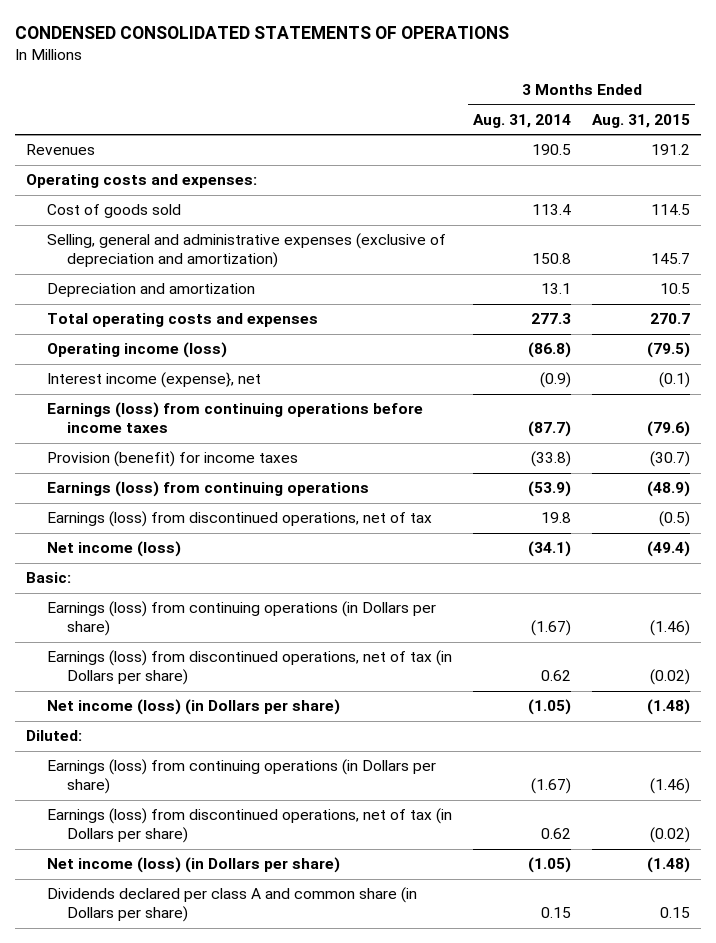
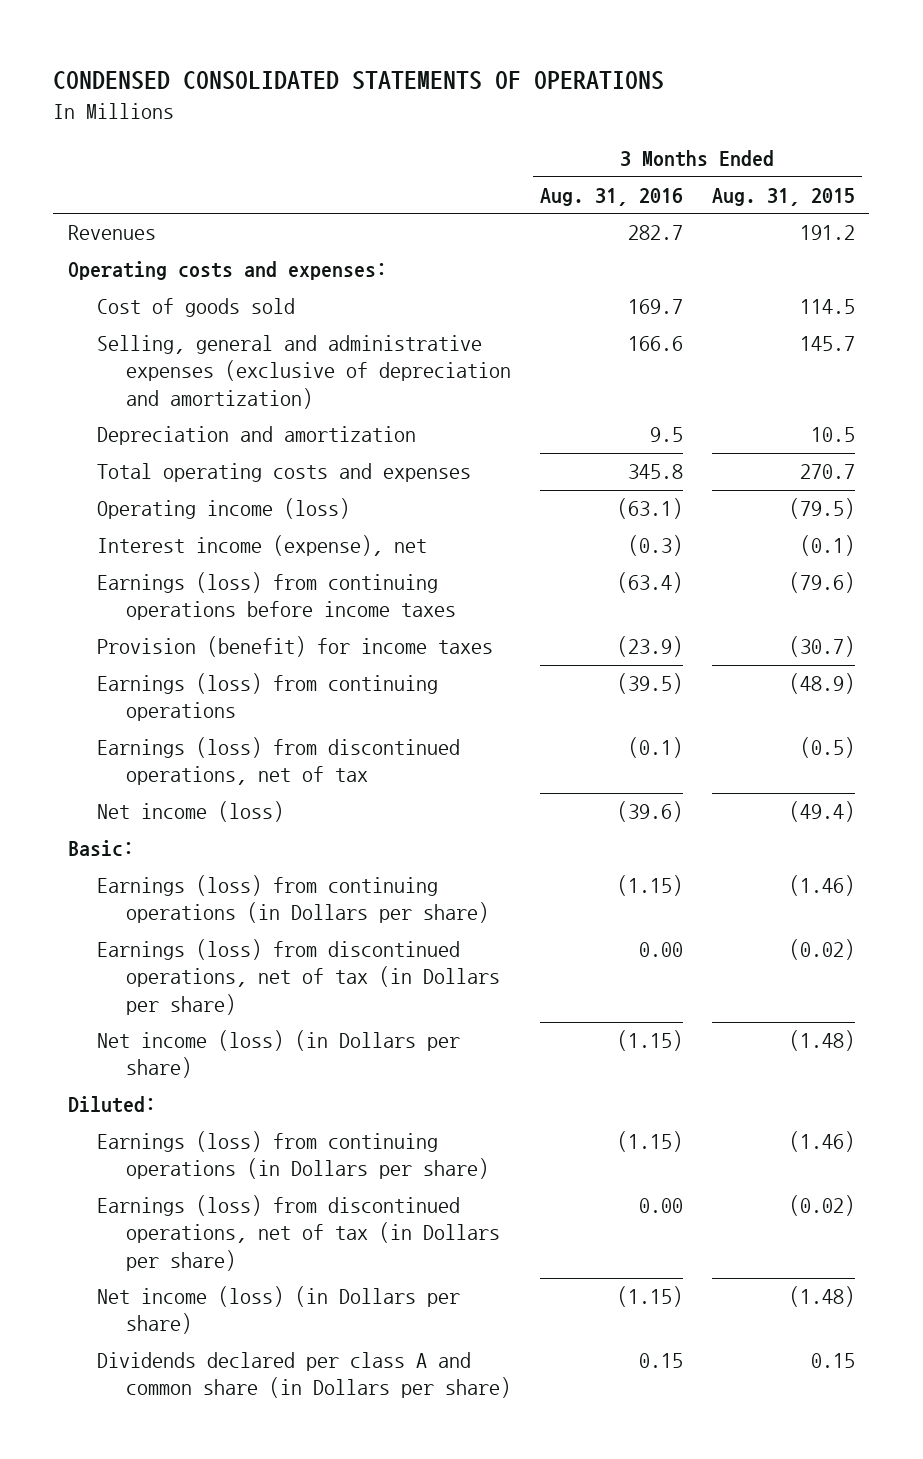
- | 3 Months Ended Aug. 31, 2014 | 3 Months Ended Aug. 31, 2015
+ | 3 Months Ended Aug. 31, 2016 | 3 Months Ended Aug. 31, 2015
- Interest income (expense}, net | (0.9) | (0.1)
+ Interest income (expense), net | (0.3) | (0.1)

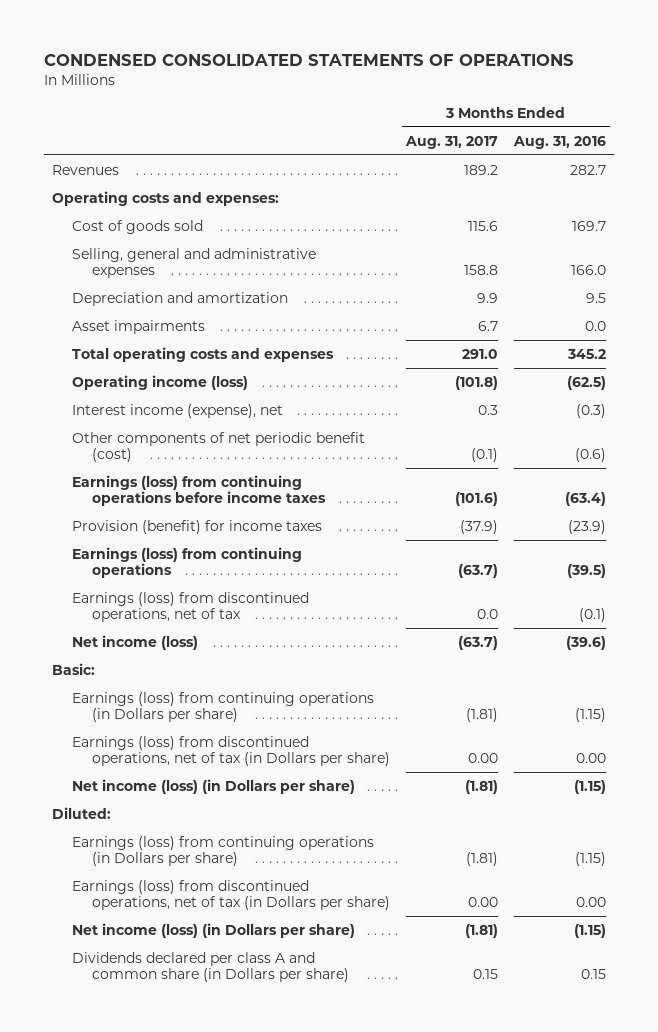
- | 3 Months Ended Aug. 31, 2016 | 3 Months Ended Aug. 31, 2015
+ | 3 Months Ended Aug. 31, 2017 | 3 Months Ended Aug. 31, 2016
- Selling, general and administrative expenses (exclusive of depreciation and amortization) | 166.6 | 145.7
+ Selling, general and administrative expenses | 158.8 | 166.0
- Total operating costs and expenses | 345.8 | 270.7
- Operating income (loss) | (63.1) | (79.5)
+ Asset impairments | 6.7 | 0.0
+ Total operating costs and expenses | 291.0 | 345.2
+ Operating income (loss) | (101.8) | (62.5)
+ Other components of net periodic benefit (cost) | (0.1) | (0.6)

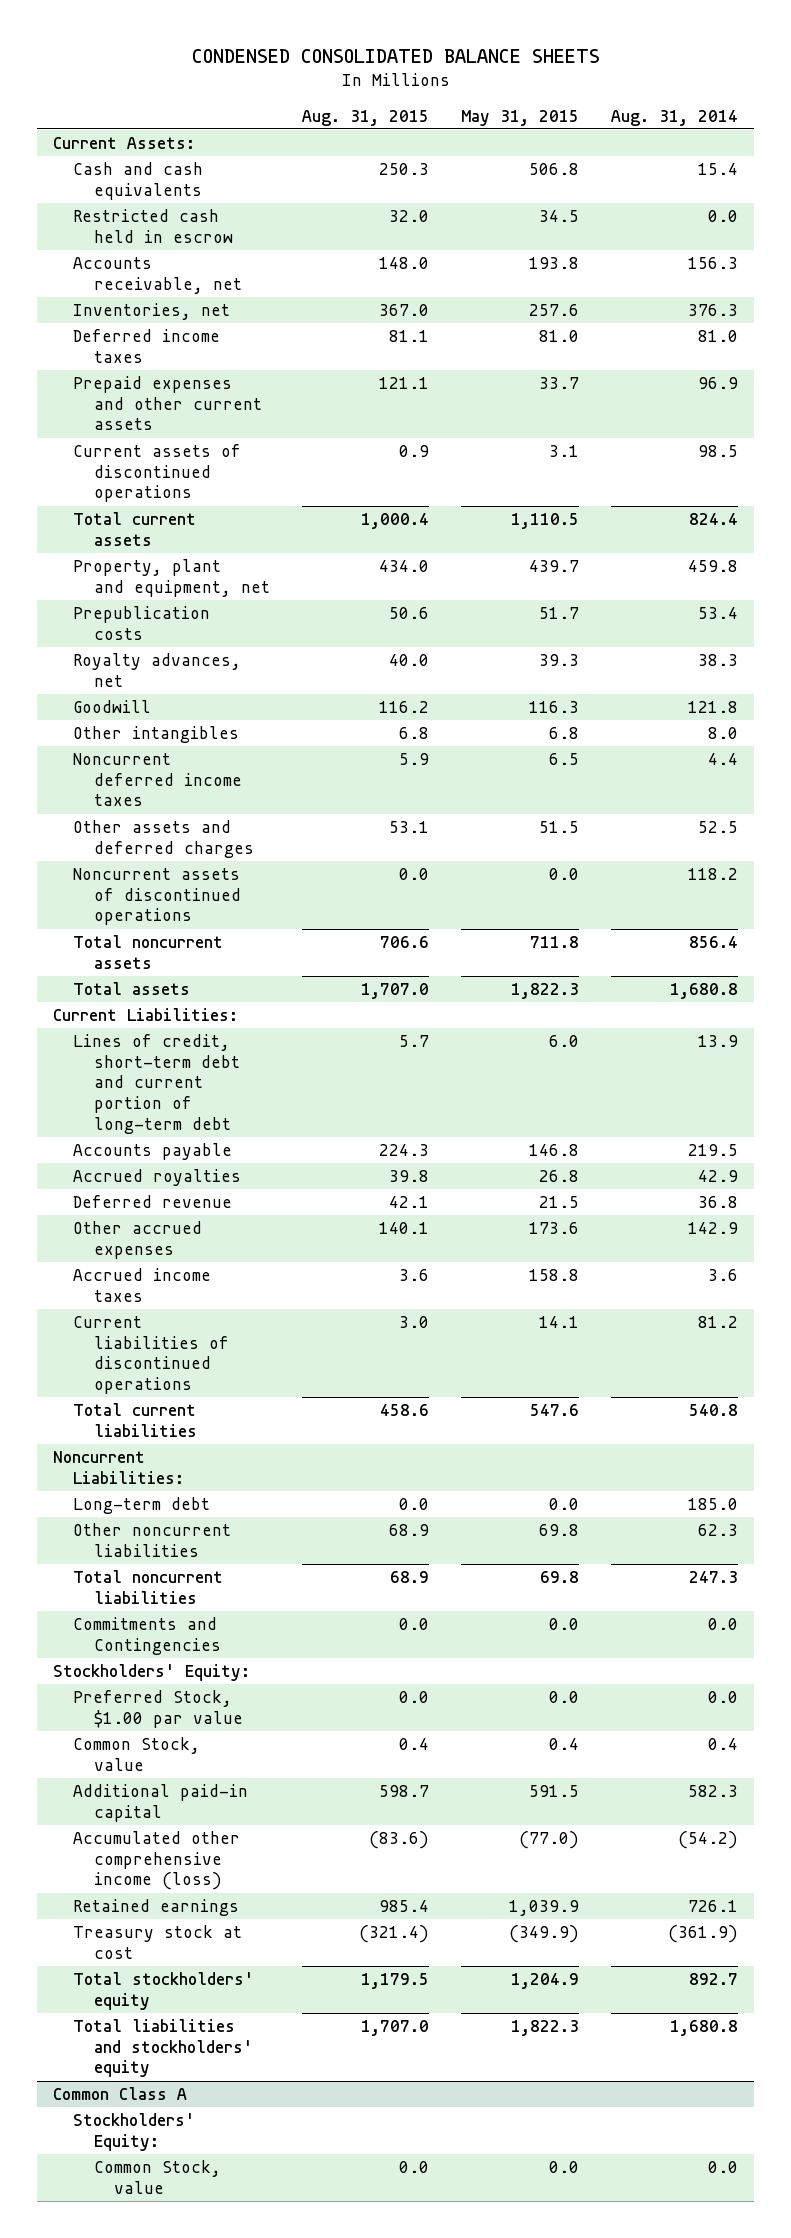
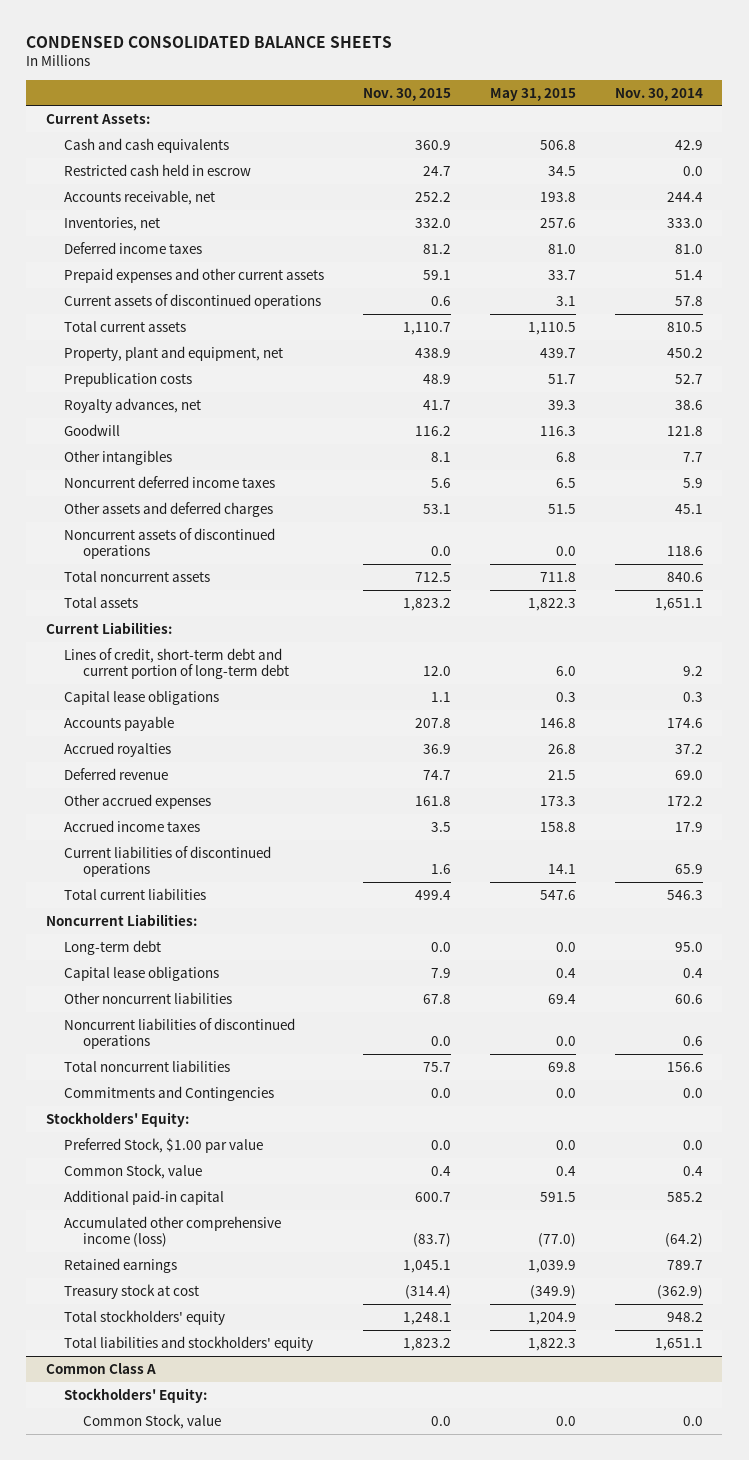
- | Aug. 31, 2015 | May 31, 2015 | Aug. 31, 2014
+ | Nov. 30, 2015 | May 31, 2015 | Nov. 30, 2014
+ Capital lease obligations | 1.1 | 0.3 | 0.3
- Other accrued expenses | 140.1 | 173.6 | 142.9
+ Other accrued expenses | 161.8 | 173.3 | 172.2
- Other noncurrent liabilities | 68.9 | 69.8 | 62.3
+ Capital lease obligations | 7.9 | 0.4 | 0.4
+ Other noncurrent liabilities | 67.8 | 69.4 | 60.6
+ Noncurrent liabilities of discontinued operations | 0.0 | 0.0 | 0.6

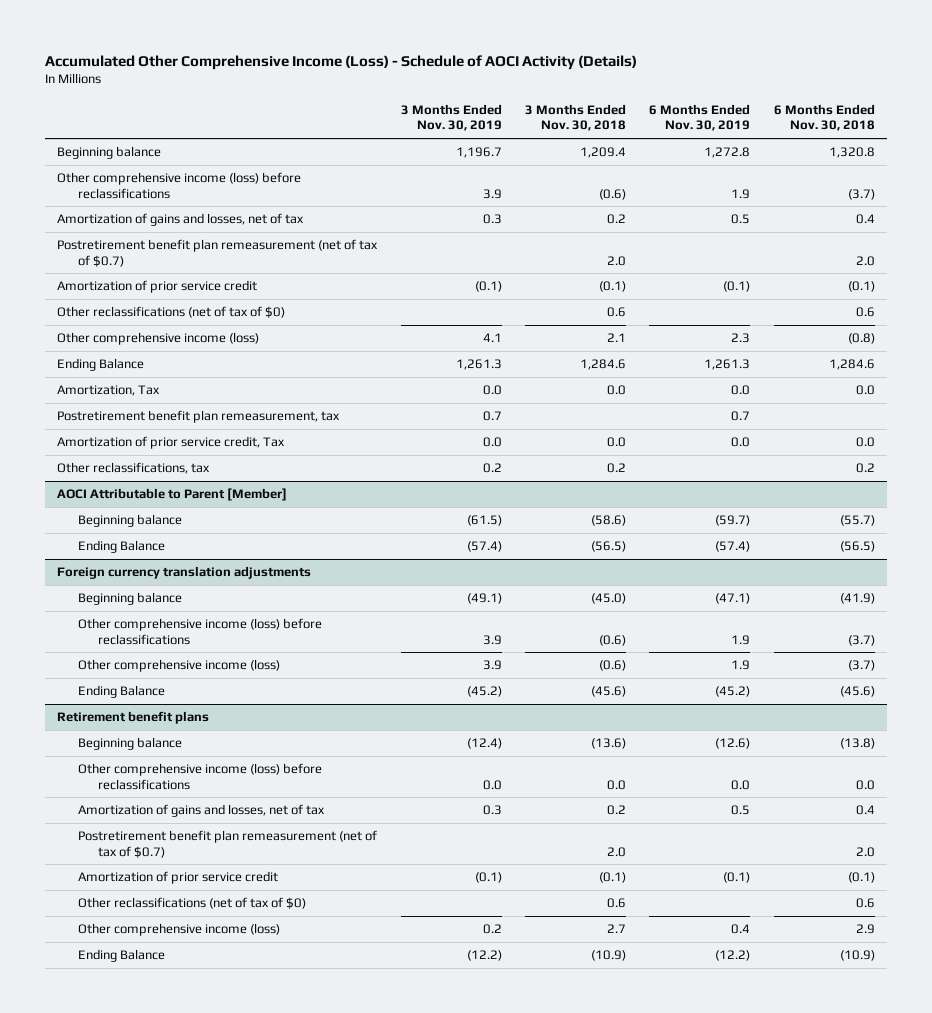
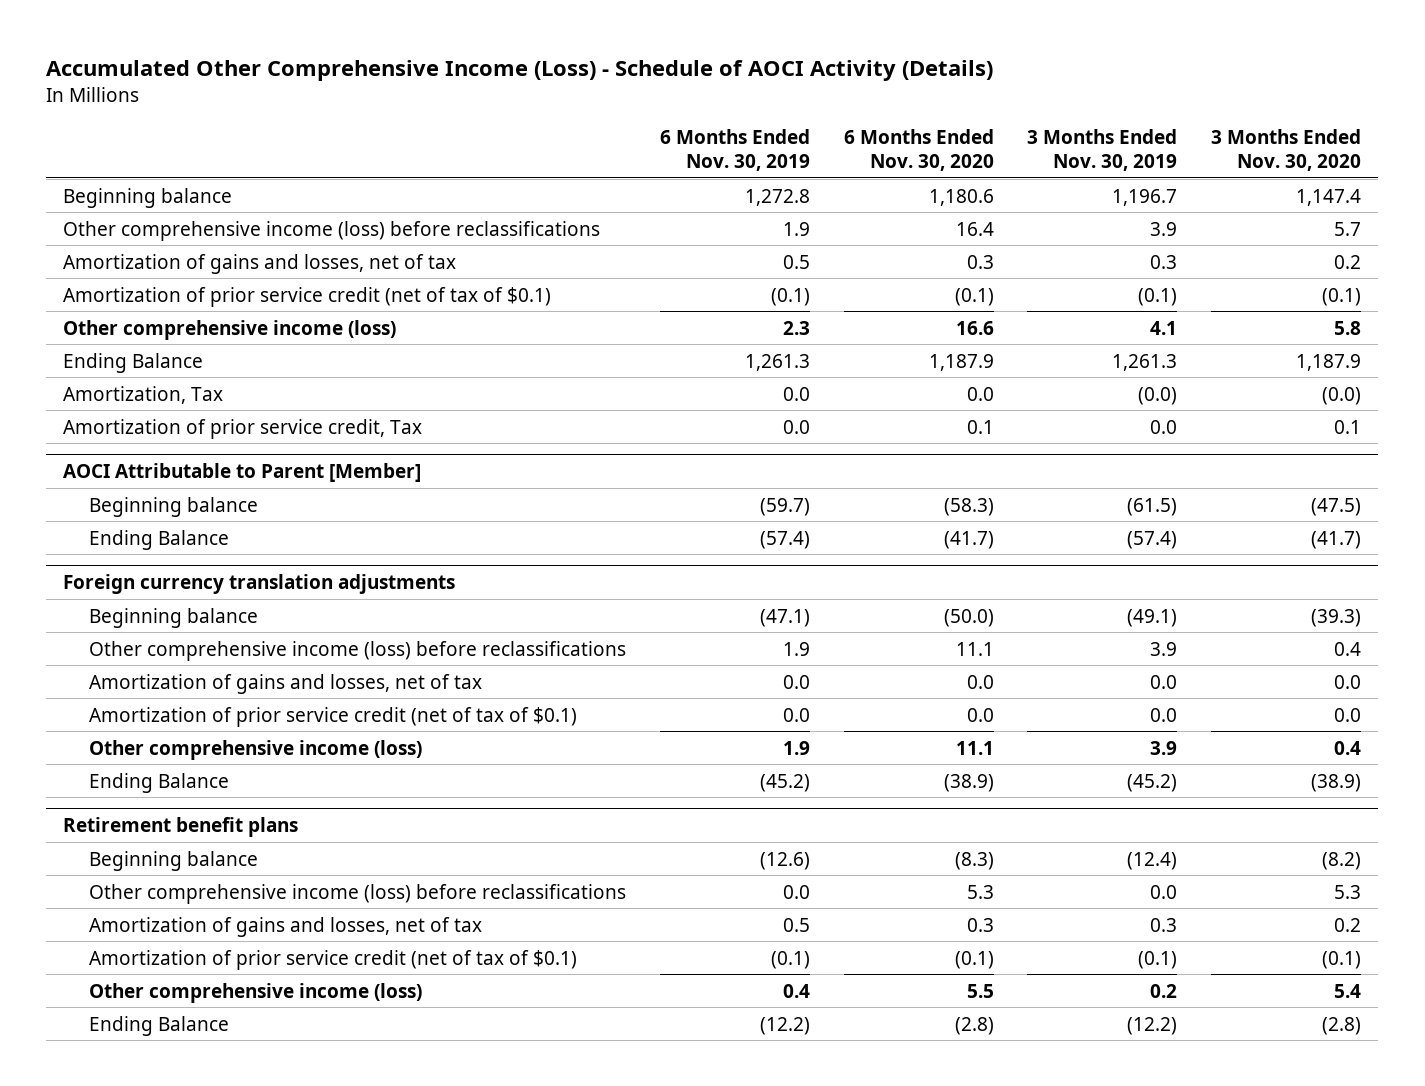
- | 3 Months Ended Nov. 30, 2019 | 3 Months Ended Nov. 30, 2018 | 6 Months Ended Nov. 30, 2019 | 6 Months Ended Nov. 30, 2018
+ | 6 Months Ended Nov. 30, 2019 | 6 Months Ended Nov. 30, 2020 | 3 Months Ended Nov. 30, 2019 | 3 Months Ended Nov. 30, 2020
- Postretirement benefit plan remeasurement (net of tax of $0.7) | | 2.0 | | 2.0
- Amortization of prior service credit | (0.1) | (0.1) | (0.1) | (0.1)
- Other reclassifications (net of tax of $0) | | 0.6 | | 0.6
+ Amortization of prior service credit (net of tax of $0.1) | (0.1) | (0.1) | (0.1) | (0.1)
- Amortization, Tax | 0.0 | 0.0 | 0.0 | 0.0
- Postretirement benefit plan remeasurement, tax | 0.7 | | 0.7 |
+ Amortization, Tax | 0.0 | 0.0 | (0.0) | (0.0)
- Other reclassifications, tax | 0.2 | 0.2 | | 0.2
@ Foreign currency translation adjustments
+ Amortization of gains and losses, net of tax | 0.0 | 0.0 | 0.0 | 0.0
+ Amortization of prior service credit (net of tax of $0.1) | 0.0 | 0.0 | 0.0 | 0.0
@ Retirement benefit plans
- Postretirement benefit plan remeasurement (net of tax of $0.7) | | 2.0 | | 2.0
- Amortization of prior service credit | (0.1) | (0.1) | (0.1) | (0.1)
- Other reclassifications (net of tax of $0) | | 0.6 | | 0.6
+ Amortization of prior service credit (net of tax of $0.1) | (0.1) | (0.1) | (0.1) | (0.1)

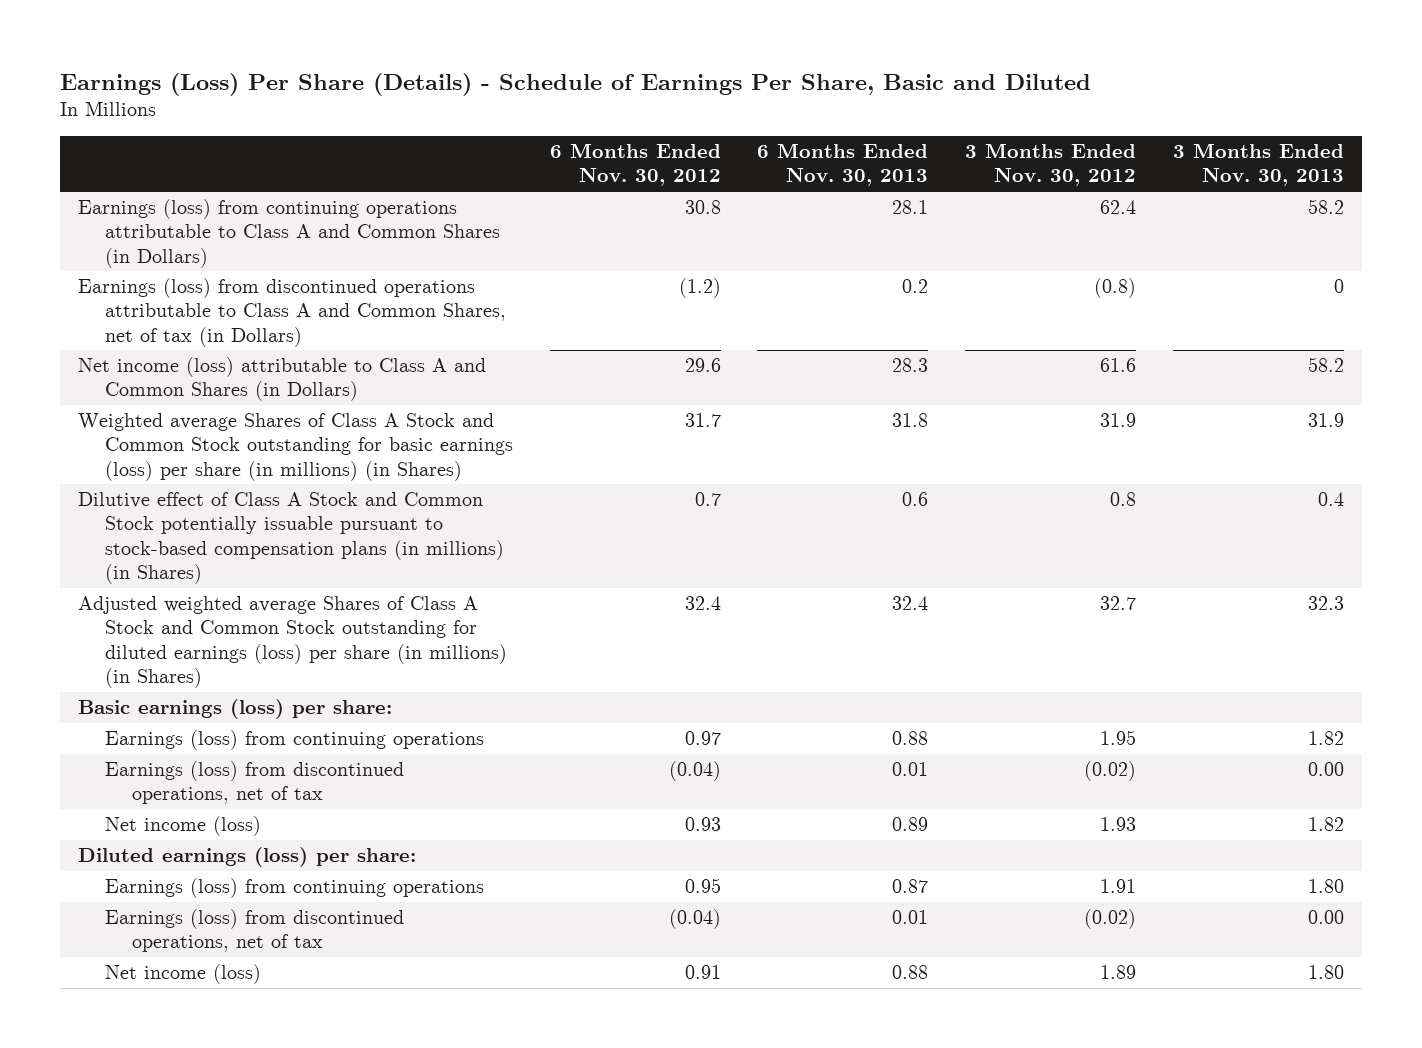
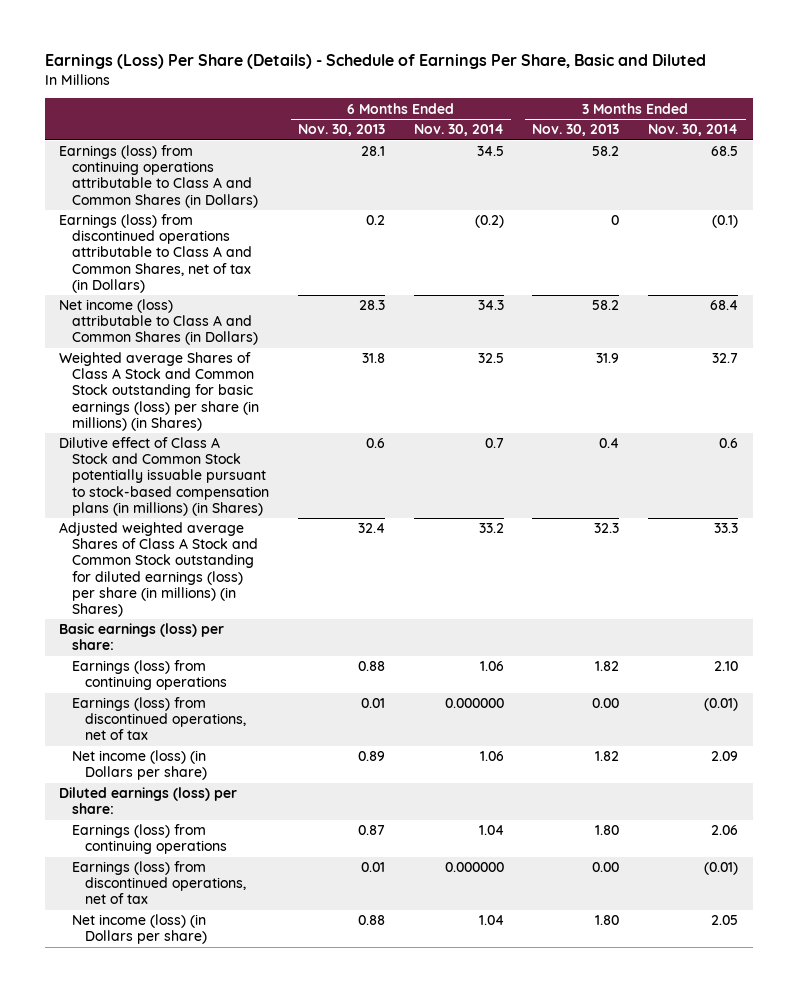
- | 6 Months Ended Nov. 30, 2012 | 6 Months Ended Nov. 30, 2013 | 3 Months Ended Nov. 30, 2012 | 3 Months Ended Nov. 30, 2013
+ | 6 Months Ended Nov. 30, 2013 | 6 Months Ended Nov. 30, 2014 | 3 Months Ended Nov. 30, 2013 | 3 Months Ended Nov. 30, 2014
- Net income (loss) | 0.93 | 0.89 | 1.93 | 1.82
+ Net income (loss) (in Dollars per share) | 0.89 | 1.06 | 1.82 | 2.09
- Net income (loss) | 0.91 | 0.88 | 1.89 | 1.80
+ Net income (loss) (in Dollars per share) | 0.88 | 1.04 | 1.80 | 2.05

